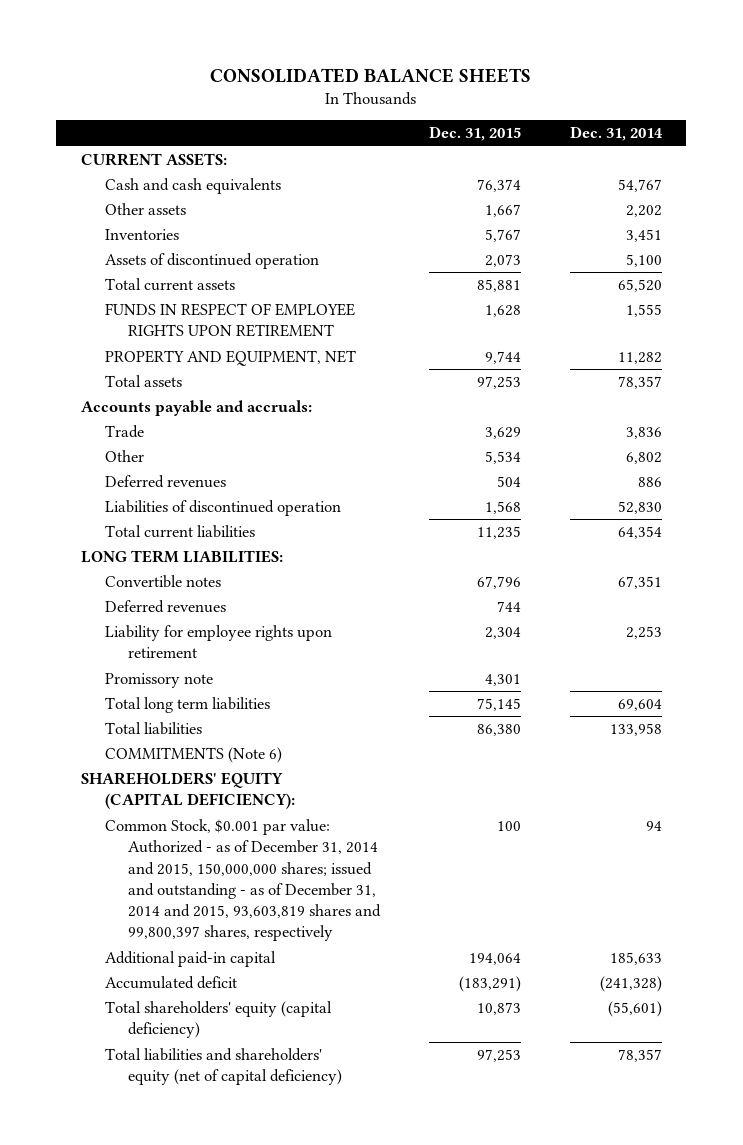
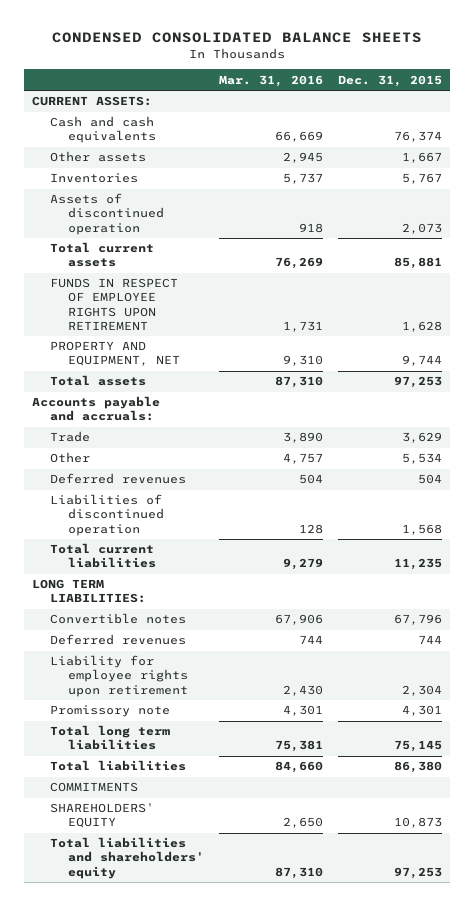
- CONSOLIDATED BALANCE SHEETS
+ CONDENSED CONSOLIDATED BALANCE SHEETS
- | Dec. 31, 2015 | Dec. 31, 2014
+ | Mar. 31, 2016 | Dec. 31, 2015
- COMMITMENTS (Note 6)
- SHAREHOLDERS' EQUITY (CAPITAL DEFICIENCY):
- Common Stock, $0.001 par value: Authorized - as of December 31, 2014 and 2015, 150,000,000 shares; issued and outstanding - as of December 31, 2014 and 2015, 93,603,819 shares and 99,800,397 shares, respectively | 100 | 94
- Additional paid-in capital | 194,064 | 185,633
- Accumulated deficit | (183,291) | (241,328)
- Total shareholders' equity (capital deficiency) | 10,873 | (55,601)
- Total liabilities and shareholders' equity (net of capital deficiency) | 97,253 | 78,357
+ COMMITMENTS
+ SHAREHOLDERS' EQUITY | 2,650 | 10,873
+ Total liabilities and shareholders' equity | 87,310 | 97,253

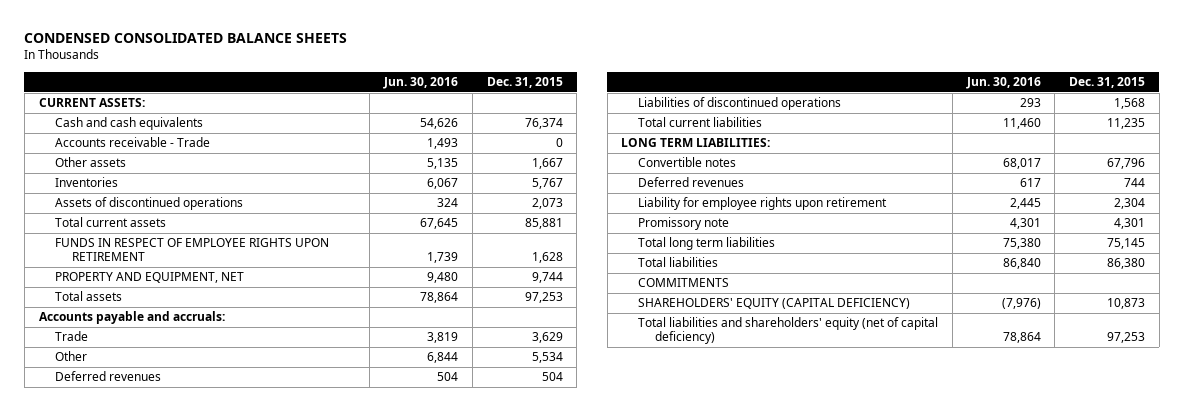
- | Mar. 31, 2016 | Dec. 31, 2015
+ | Jun. 30, 2016 | Dec. 31, 2015
+ Accounts receivable - Trade | 1,493 | 0
- Assets of discontinued operation | 918 | 2,073
+ Assets of discontinued operations | 324 | 2,073
- Liabilities of discontinued operation | 128 | 1,568
+ Liabilities of discontinued operations | 293 | 1,568
- SHAREHOLDERS' EQUITY | 2,650 | 10,873
- Total liabilities and shareholders' equity | 87,310 | 97,253
+ SHAREHOLDERS' EQUITY (CAPITAL DEFICIENCY) | (7,976) | 10,873
+ Total liabilities and shareholders' equity (net of capital deficiency) | 78,864 | 97,253

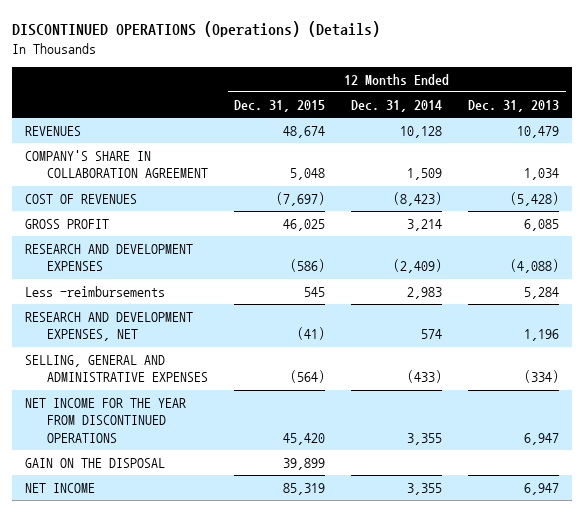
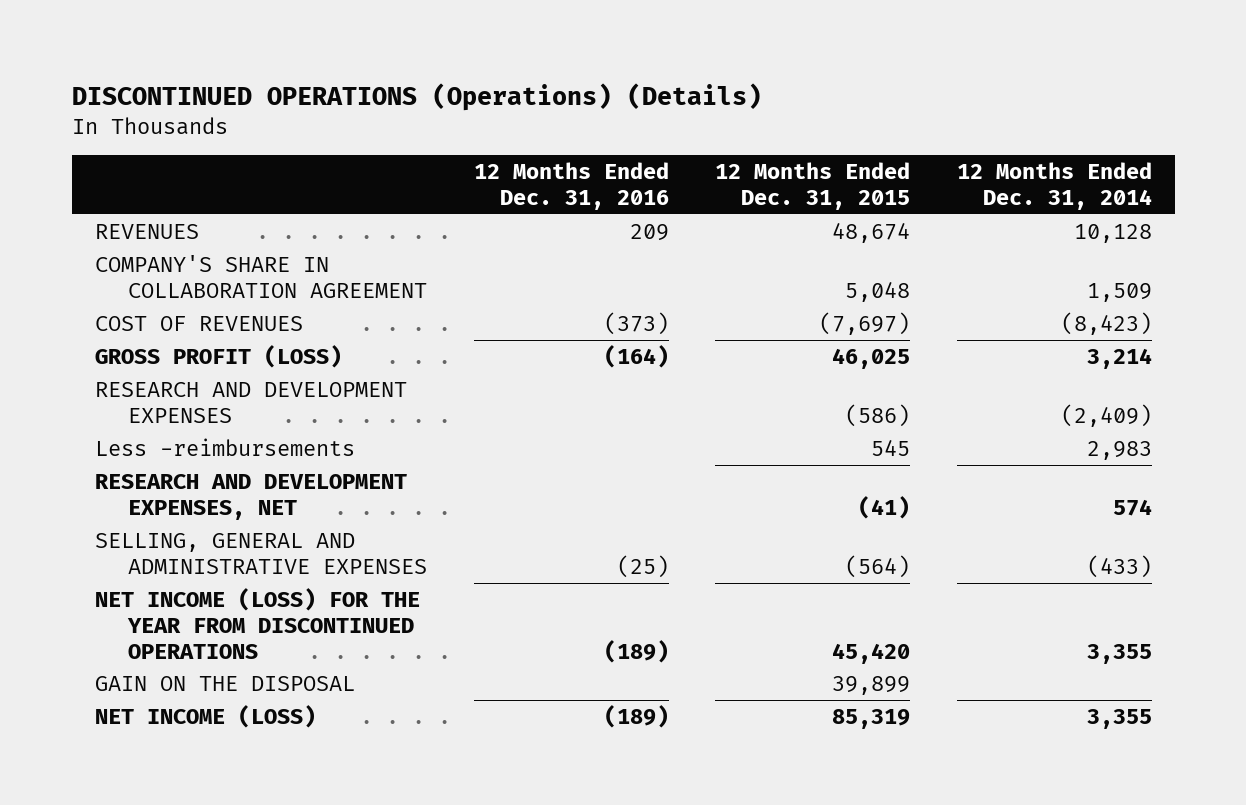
- | 12 Months Ended Dec. 31, 2015 | 12 Months Ended Dec. 31, 2014 | 12 Months Ended Dec. 31, 2013
+ | 12 Months Ended Dec. 31, 2016 | 12 Months Ended Dec. 31, 2015 | 12 Months Ended Dec. 31, 2014
- GROSS PROFIT | 46,025 | 3,214 | 6,085
+ GROSS PROFIT (LOSS) | (164) | 46,025 | 3,214
- NET INCOME FOR THE YEAR FROM DISCONTINUED OPERATIONS | 45,420 | 3,355 | 6,947
+ NET INCOME (LOSS) FOR THE YEAR FROM DISCONTINUED OPERATIONS | (189) | 45,420 | 3,355
- NET INCOME | 85,319 | 3,355 | 6,947
+ NET INCOME (LOSS) | (189) | 85,319 | 3,355

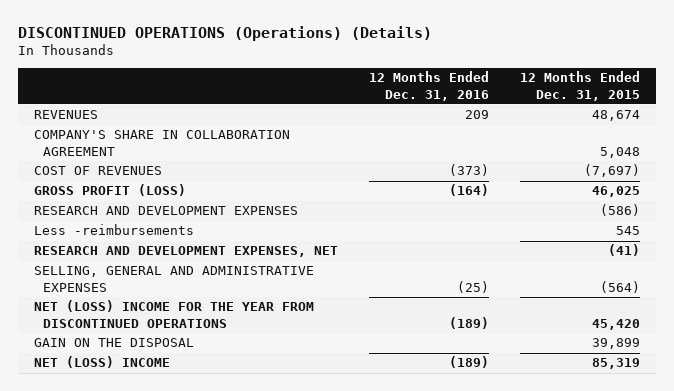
- | 12 Months Ended Dec. 31, 2016 | 12 Months Ended Dec. 31, 2015 | 12 Months Ended Dec. 31, 2014
+ | 12 Months Ended Dec. 31, 2016 | 12 Months Ended Dec. 31, 2015
- NET INCOME (LOSS) FOR THE YEAR FROM DISCONTINUED OPERATIONS | (189) | 45,420 | 3,355
+ NET (LOSS) INCOME FOR THE YEAR FROM DISCONTINUED OPERATIONS | (189) | 45,420
- NET INCOME (LOSS) | (189) | 85,319 | 3,355
+ NET (LOSS) INCOME | (189) | 85,319

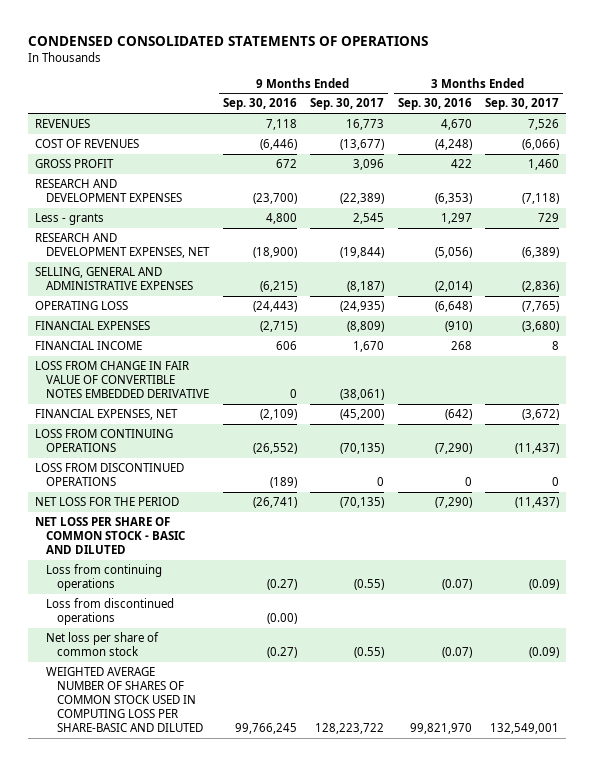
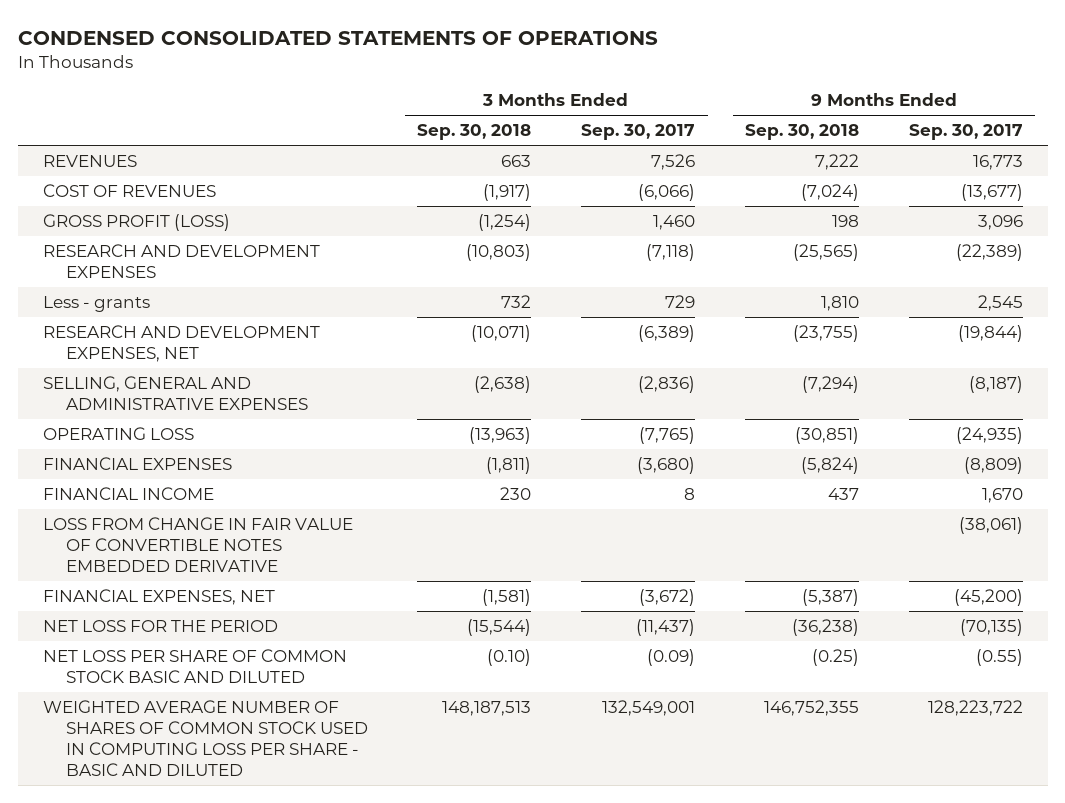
- | 9 Months Ended Sep. 30, 2016 | 9 Months Ended Sep. 30, 2017 | 3 Months Ended Sep. 30, 2016 | 3 Months Ended Sep. 30, 2017
+ | 3 Months Ended Sep. 30, 2018 | 3 Months Ended Sep. 30, 2017 | 9 Months Ended Sep. 30, 2018 | 9 Months Ended Sep. 30, 2017
- GROSS PROFIT | 672 | 3,096 | 422 | 1,460
+ GROSS PROFIT (LOSS) | (1,254) | 1,460 | 198 | 3,096
- LOSS FROM CONTINUING OPERATIONS | (26,552) | (70,135) | (7,290) | (11,437)
- LOSS FROM DISCONTINUED OPERATIONS | (189) | 0 | 0 | 0
- NET LOSS PER SHARE OF COMMON STOCK - BASIC AND DILUTED
- Loss from continuing operations | (0.27) | (0.55) | (0.07) | (0.09)
- Loss from discontinued operations | (0.00) | | |
- Net loss per share of common stock | (0.27) | (0.55) | (0.07) | (0.09)
- WEIGHTED AVERAGE NUMBER OF SHARES OF COMMON STOCK USED IN COMPUTING LOSS PER SHARE-BASIC AND DILUTED | 99,766,245 | 128,223,722 | 99,821,970 | 132,549,001
+ NET LOSS PER SHARE OF COMMON STOCK BASIC AND DILUTED | (0.10) | (0.09) | (0.25) | (0.55)
+ WEIGHTED AVERAGE NUMBER OF SHARES OF COMMON STOCK USED IN COMPUTING LOSS PER SHARE - BASIC AND DILUTED | 148,187,513 | 132,549,001 | 146,752,355 | 128,223,722

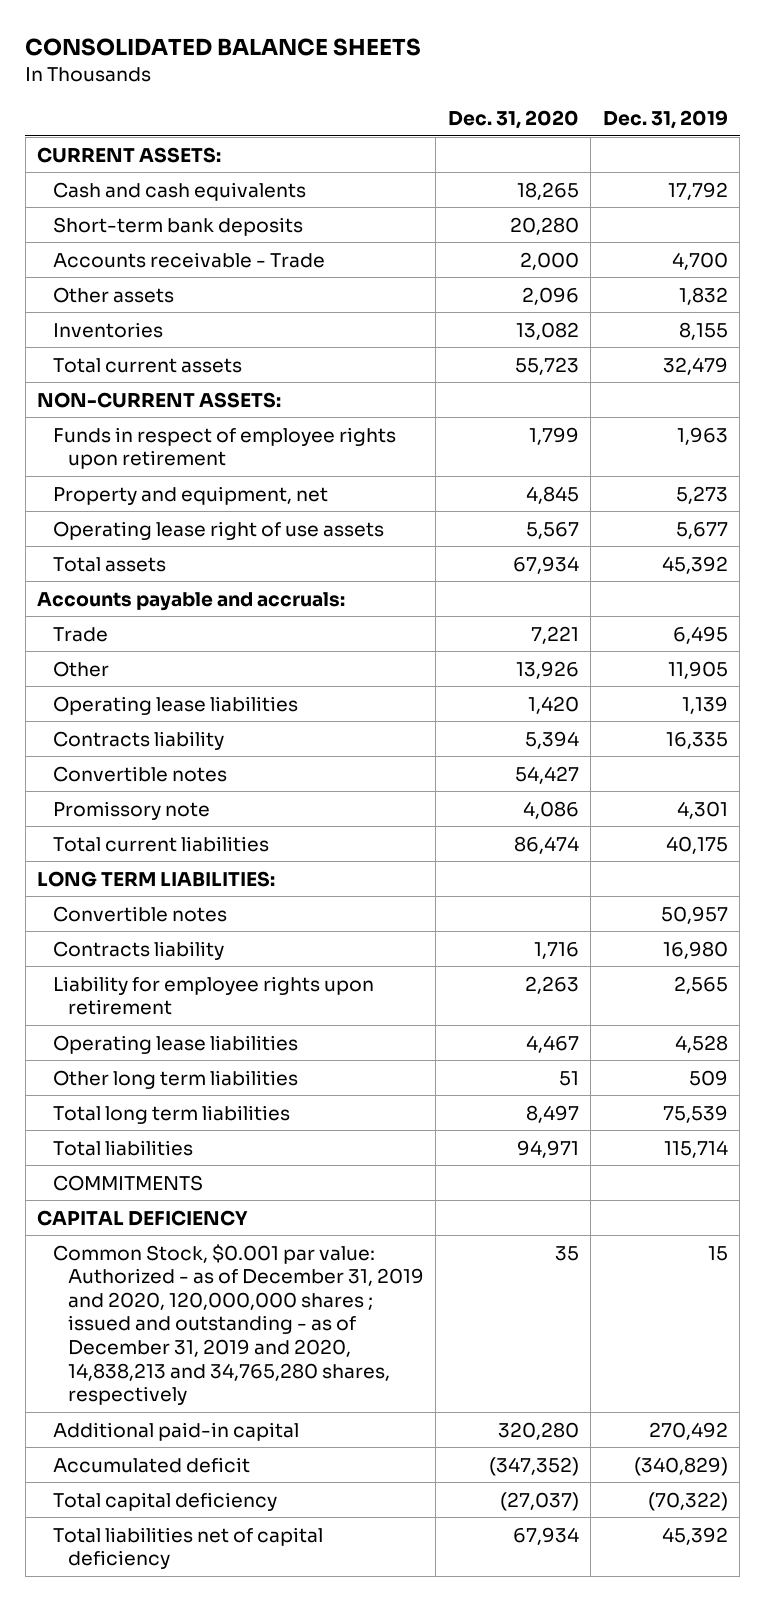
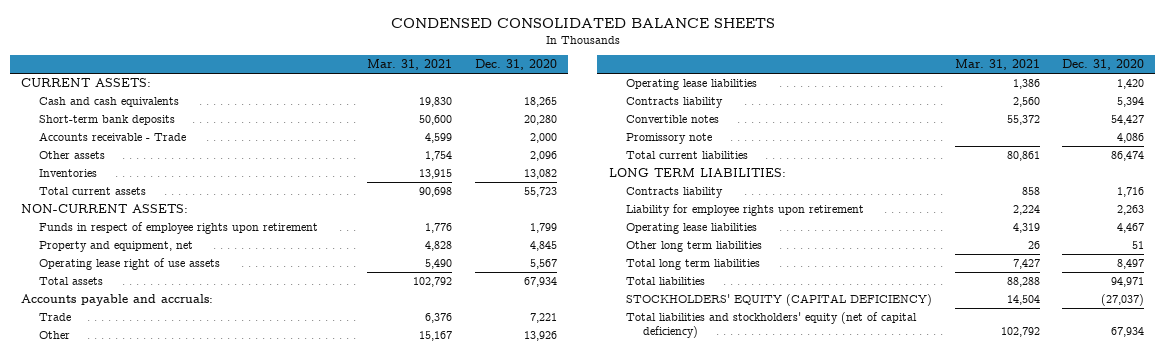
- CONSOLIDATED BALANCE SHEETS
+ CONDENSED CONSOLIDATED BALANCE SHEETS
- | Dec. 31, 2020 | Dec. 31, 2019
+ | Mar. 31, 2021 | Dec. 31, 2020
- Convertible notes | | 50,957
- COMMITMENTS
- CAPITAL DEFICIENCY
- Common Stock, $0.001 par value: Authorized - as of December 31, 2019 and 2020, 120,000,000 shares ; issued and outstanding - as of December 31, 2019 and 2020, 14,838,213 and 34,765,280 shares, respectively | 35 | 15
- Additional paid-in capital | 320,280 | 270,492
- Accumulated deficit | (347,352) | (340,829)
- Total capital deficiency | (27,037) | (70,322)
- Total liabilities net of capital deficiency | 67,934 | 45,392
+ STOCKHOLDERS' EQUITY (CAPITAL DEFICIENCY) | 14,504 | (27,037)
+ Total liabilities and stockholders' equity (net of capital deficiency) | 102,792 | 67,934

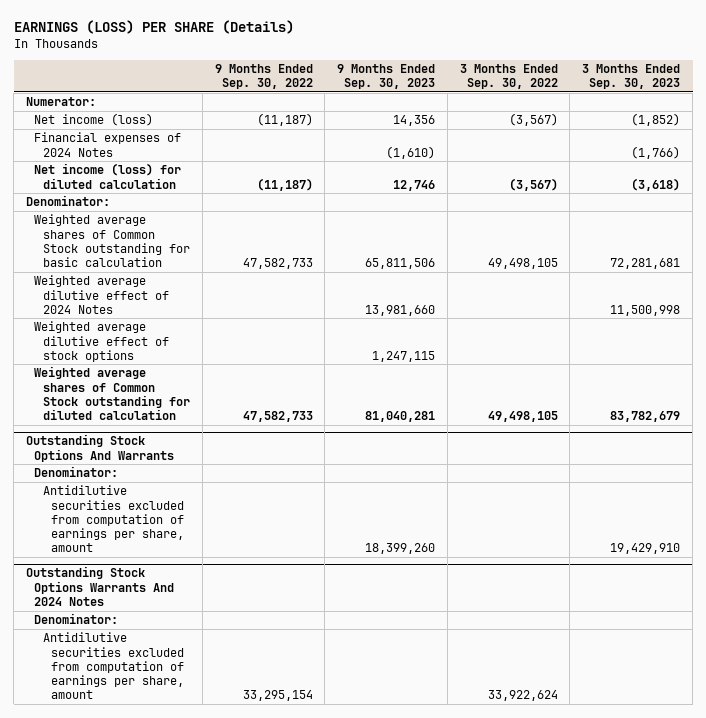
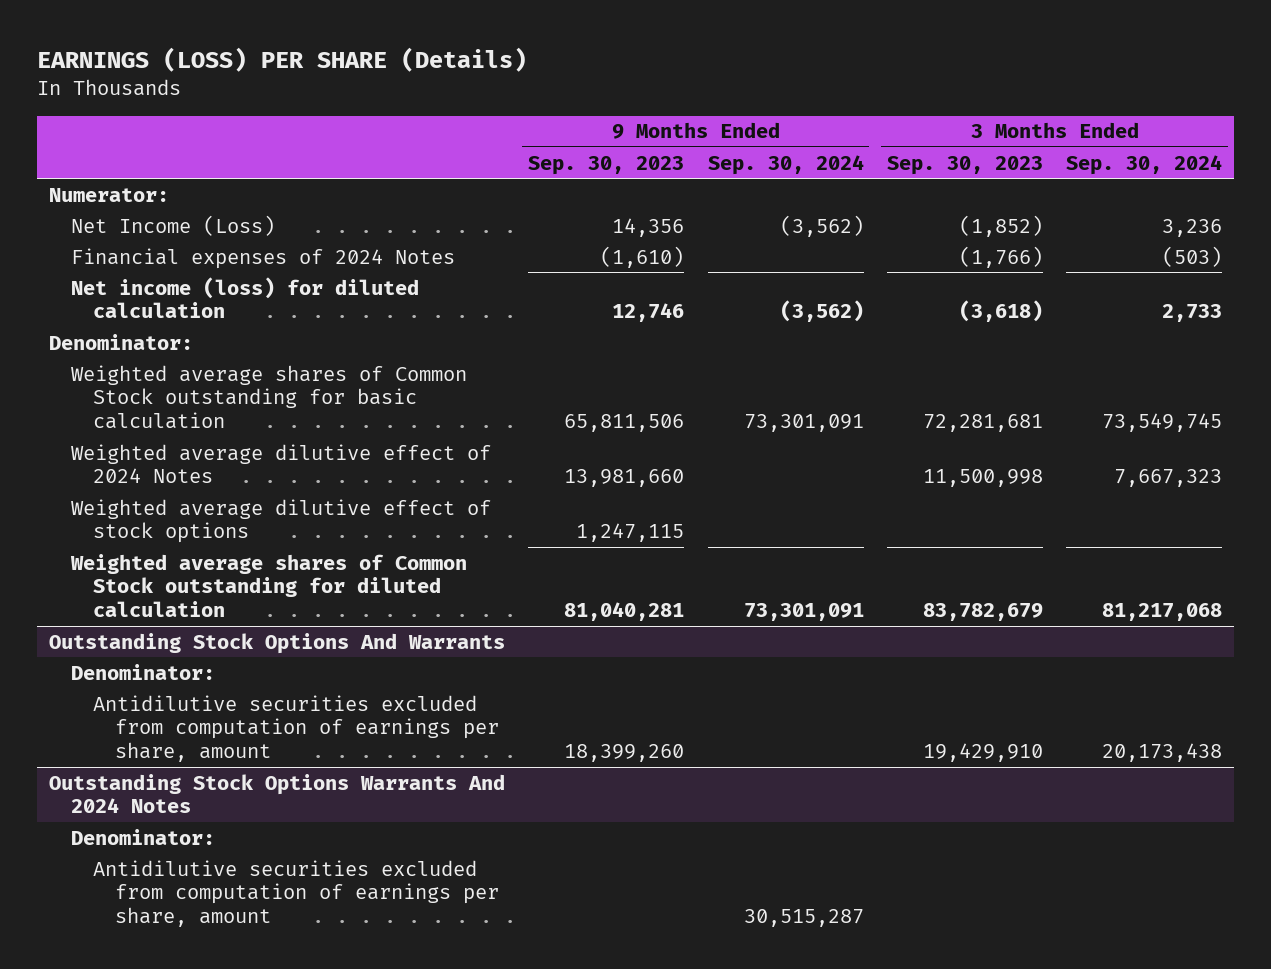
- | 9 Months Ended Sep. 30, 2022 | 9 Months Ended Sep. 30, 2023 | 3 Months Ended Sep. 30, 2022 | 3 Months Ended Sep. 30, 2023
+ | 9 Months Ended Sep. 30, 2023 | 9 Months Ended Sep. 30, 2024 | 3 Months Ended Sep. 30, 2023 | 3 Months Ended Sep. 30, 2024
- Net income (loss) | (11,187) | 14,356 | (3,567) | (1,852)
+ Net Income (Loss) | 14,356 | (3,562) | (1,852) | 3,236

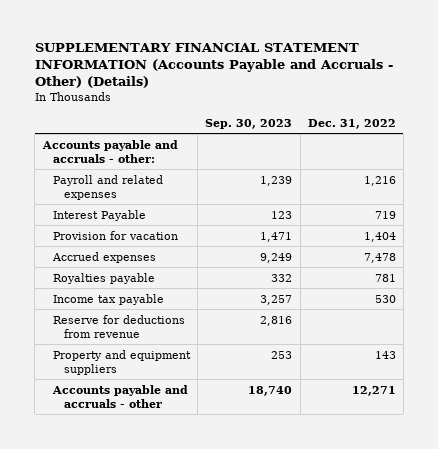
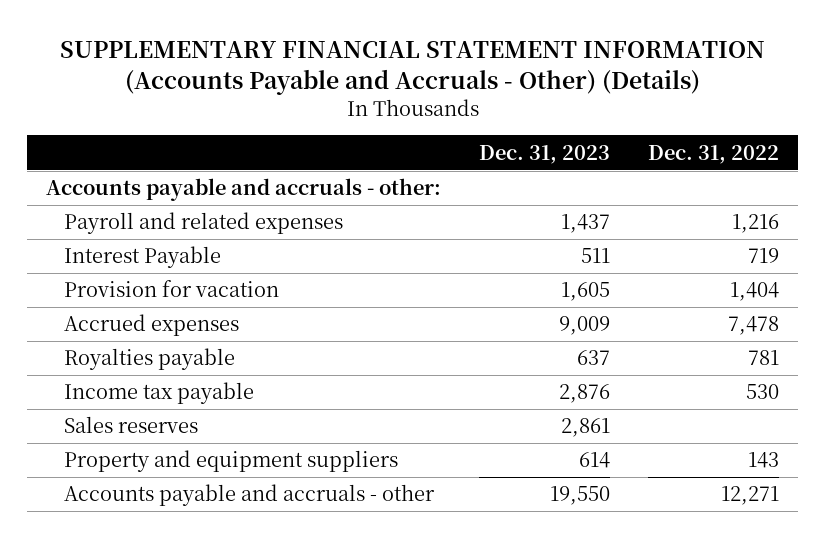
- | Sep. 30, 2023 | Dec. 31, 2022
+ | Dec. 31, 2023 | Dec. 31, 2022
- Reserve for deductions from revenue | 2,816 |
+ Sales reserves | 2,861 |

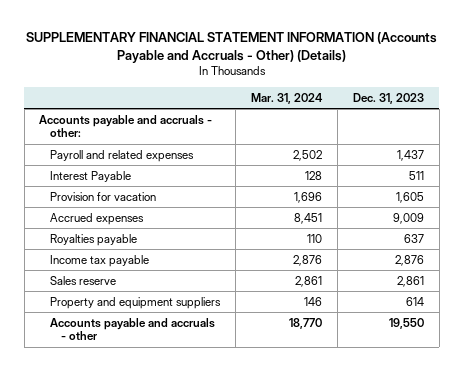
- | Dec. 31, 2023 | Dec. 31, 2022
+ | Mar. 31, 2024 | Dec. 31, 2023
- Sales reserves | 2,861 |
+ Sales reserve | 2,861 | 2,861

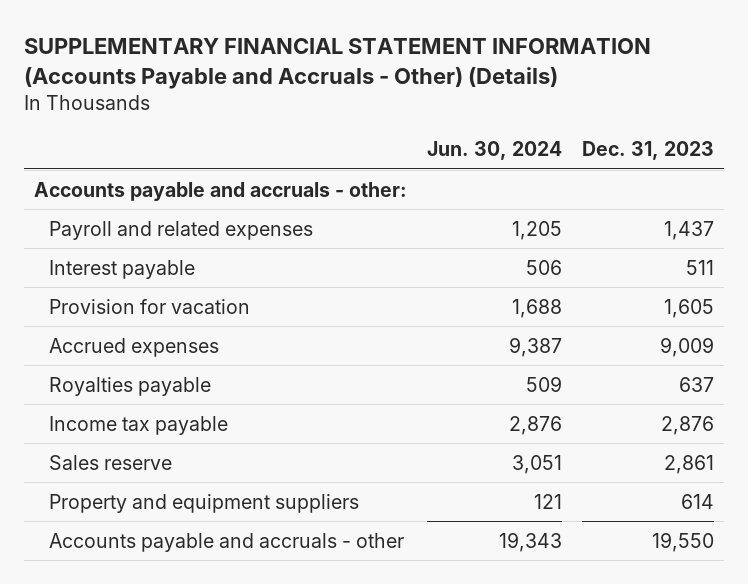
- | Mar. 31, 2024 | Dec. 31, 2023
+ | Jun. 30, 2024 | Dec. 31, 2023
- Interest Payable | 128 | 511
+ Interest payable | 506 | 511

